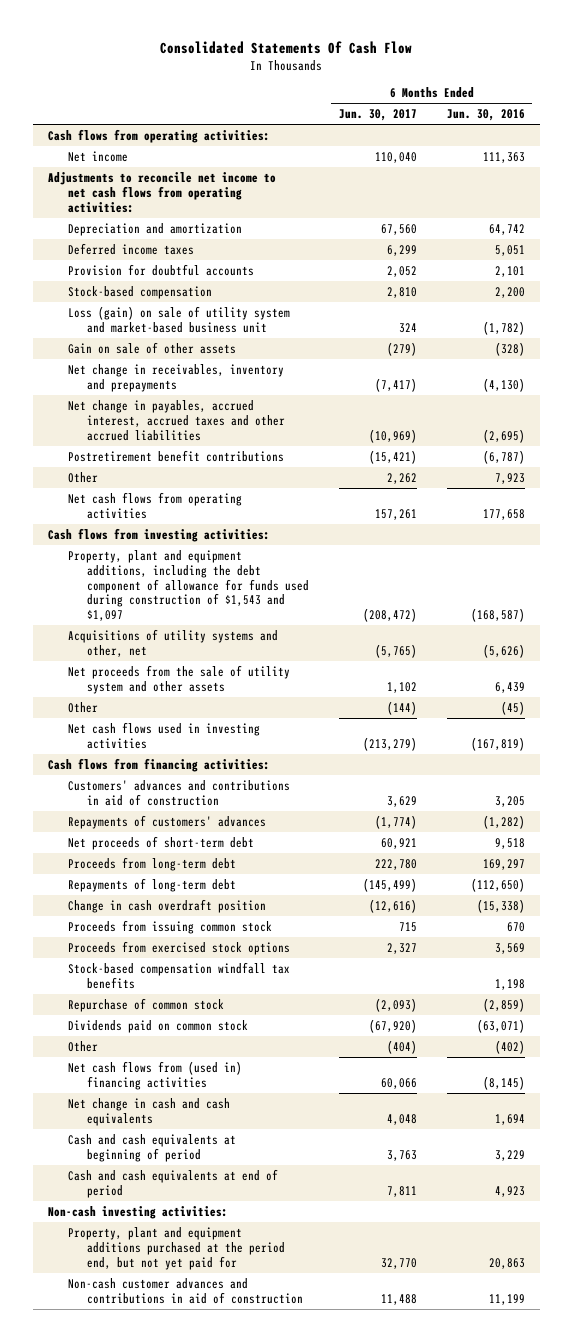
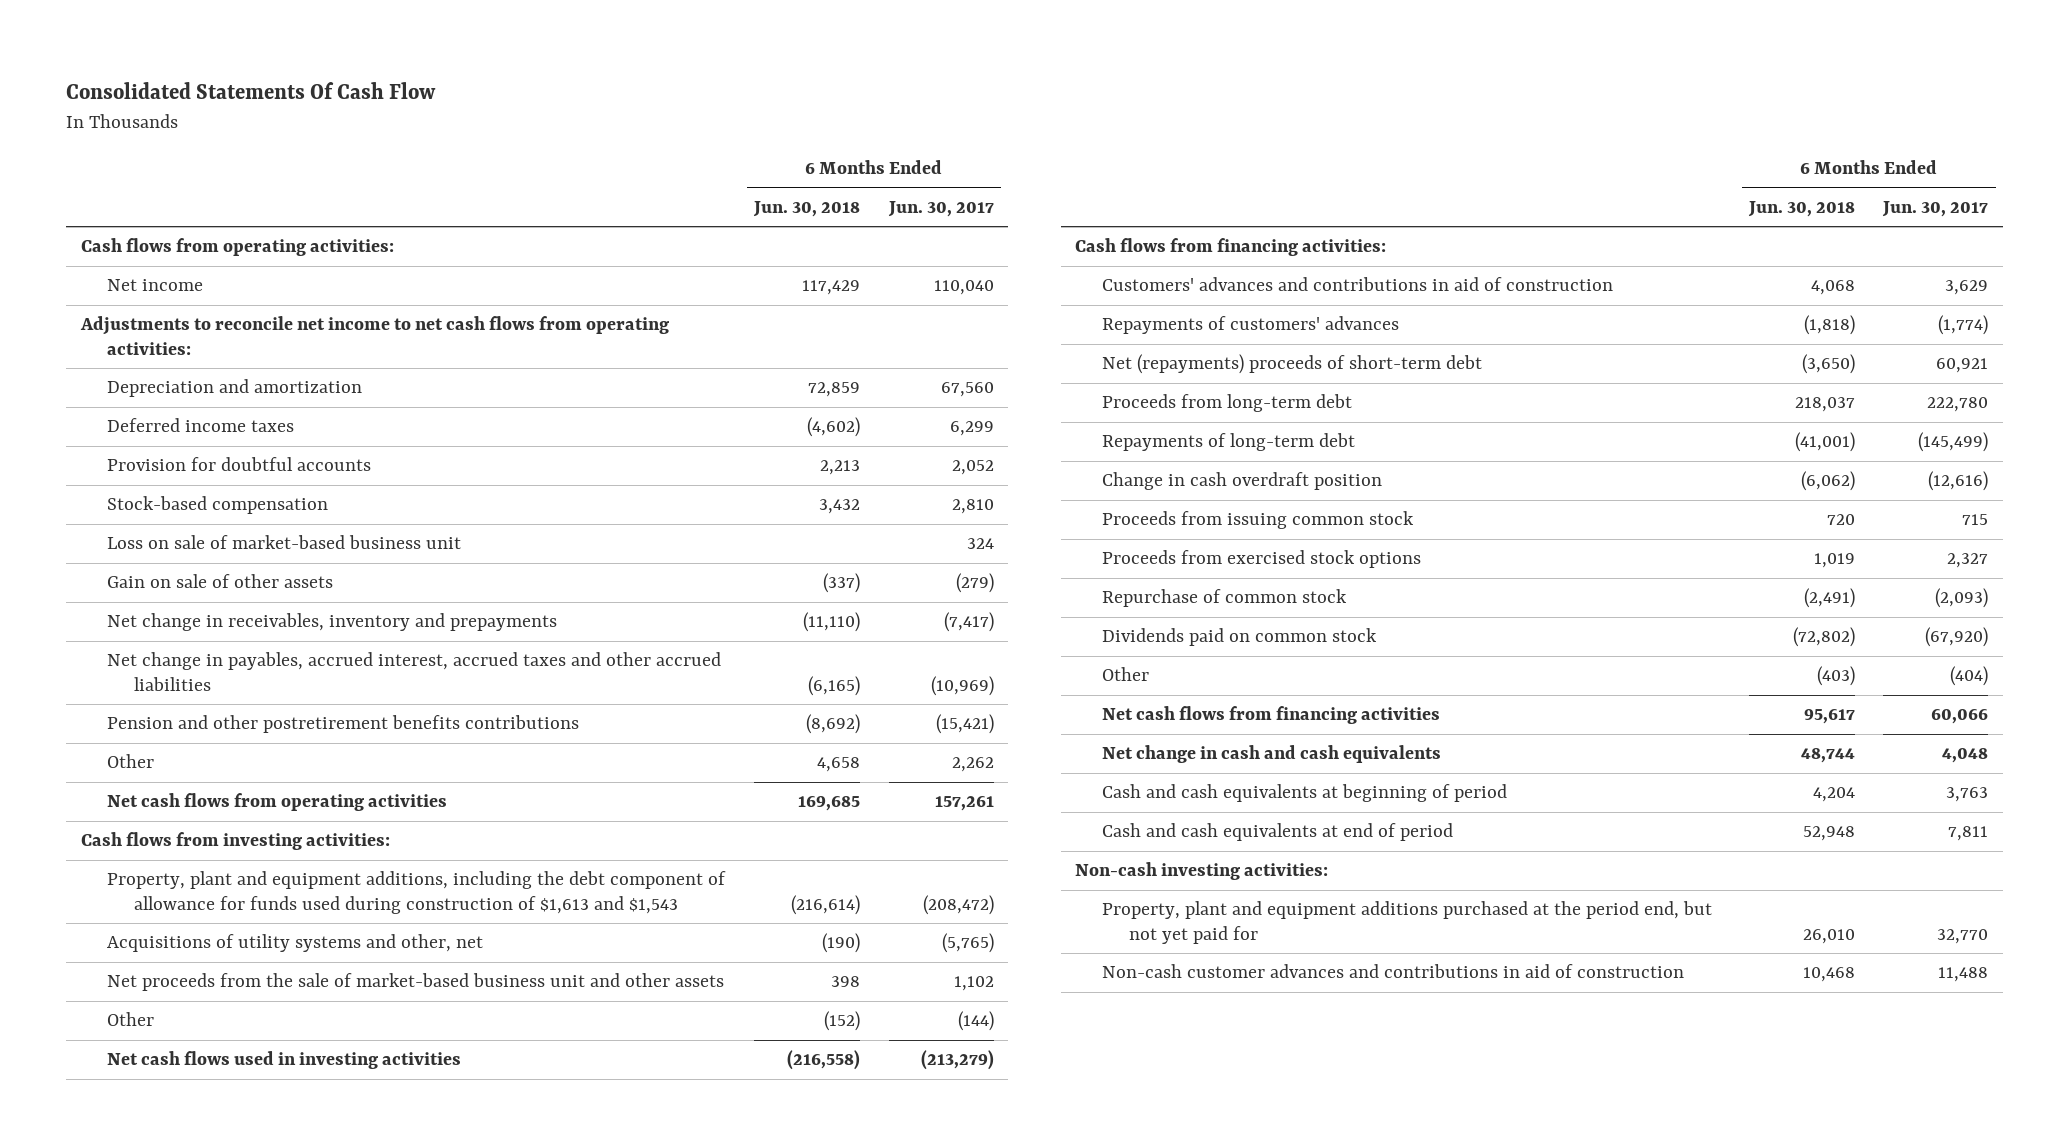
- | 6 Months Ended Jun. 30, 2017 | 6 Months Ended Jun. 30, 2016
+ | 6 Months Ended Jun. 30, 2018 | 6 Months Ended Jun. 30, 2017
- Loss (gain) on sale of utility system and market-based business unit | 324 | (1,782)
+ Loss on sale of market-based business unit | | 324
- Postretirement benefit contributions | (15,421) | (6,787)
+ Pension and other postretirement benefits contributions | (8,692) | (15,421)
- Property, plant and equipment additions, including the debt component of allowance for funds used during construction of $1,543 and $1,097 | (208,472) | (168,587)
+ Property, plant and equipment additions, including the debt component of allowance for funds used during construction of $1,613 and $1,543 | (216,614) | (208,472)
- Net proceeds from the sale of utility system and other assets | 1,102 | 6,439
+ Net proceeds from the sale of market-based business unit and other assets | 398 | 1,102
- Net proceeds of short-term debt | 60,921 | 9,518
+ Net (repayments) proceeds of short-term debt | (3,650) | 60,921
- Stock-based compensation windfall tax benefits | | 1,198
- Net cash flows from (used in) financing activities | 60,066 | (8,145)
+ Net cash flows from financing activities | 95,617 | 60,066

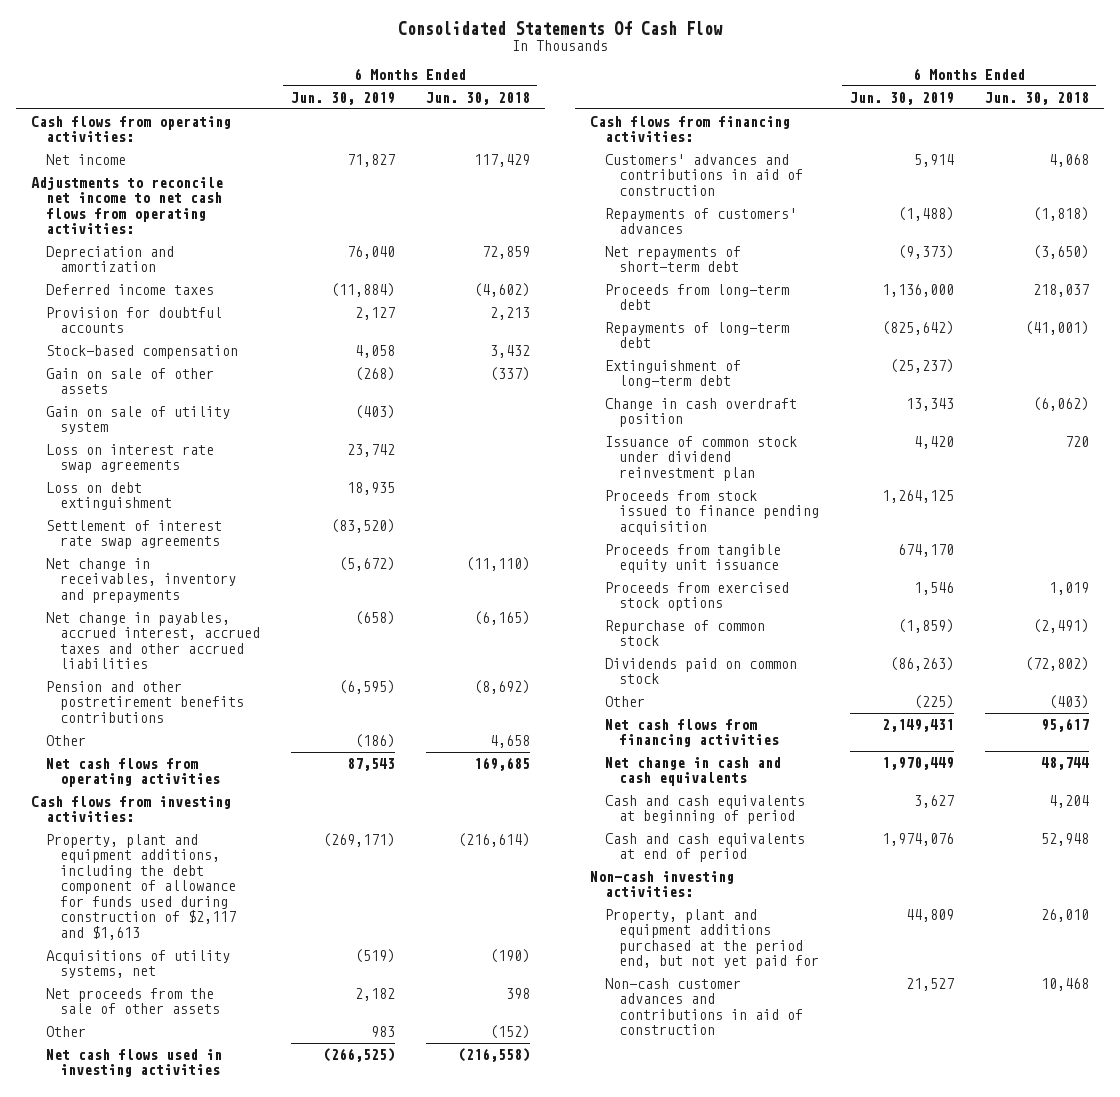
- | 6 Months Ended Jun. 30, 2018 | 6 Months Ended Jun. 30, 2017
+ | 6 Months Ended Jun. 30, 2019 | 6 Months Ended Jun. 30, 2018
- Loss on sale of market-based business unit | | 324
+ Gain on sale of utility system | (403) |
+ Loss on interest rate swap agreements | 23,742 |
+ Loss on debt extinguishment | 18,935 |
+ Settlement of interest rate swap agreements | (83,520) |
- Property, plant and equipment additions, including the debt component of allowance for funds used during construction of $1,613 and $1,543 | (216,614) | (208,472)
- Acquisitions of utility systems and other, net | (190) | (5,765)
- Net proceeds from the sale of market-based business unit and other assets | 398 | 1,102
+ Property, plant and equipment additions, including the debt component of allowance for funds used during construction of $2,117 and $1,613 | (269,171) | (216,614)
+ Acquisitions of utility systems, net | (519) | (190)
+ Net proceeds from the sale of other assets | 2,182 | 398
- Net (repayments) proceeds of short-term debt | (3,650) | 60,921
+ Net repayments of short-term debt | (9,373) | (3,650)
+ Extinguishment of long-term debt | (25,237) |
- Proceeds from issuing common stock | 720 | 715
+ Issuance of common stock under dividend reinvestment plan | 4,420 | 720
+ Proceeds from stock issued to finance pending acquisition | 1,264,125 |
+ Proceeds from tangible equity unit issuance | 674,170 |

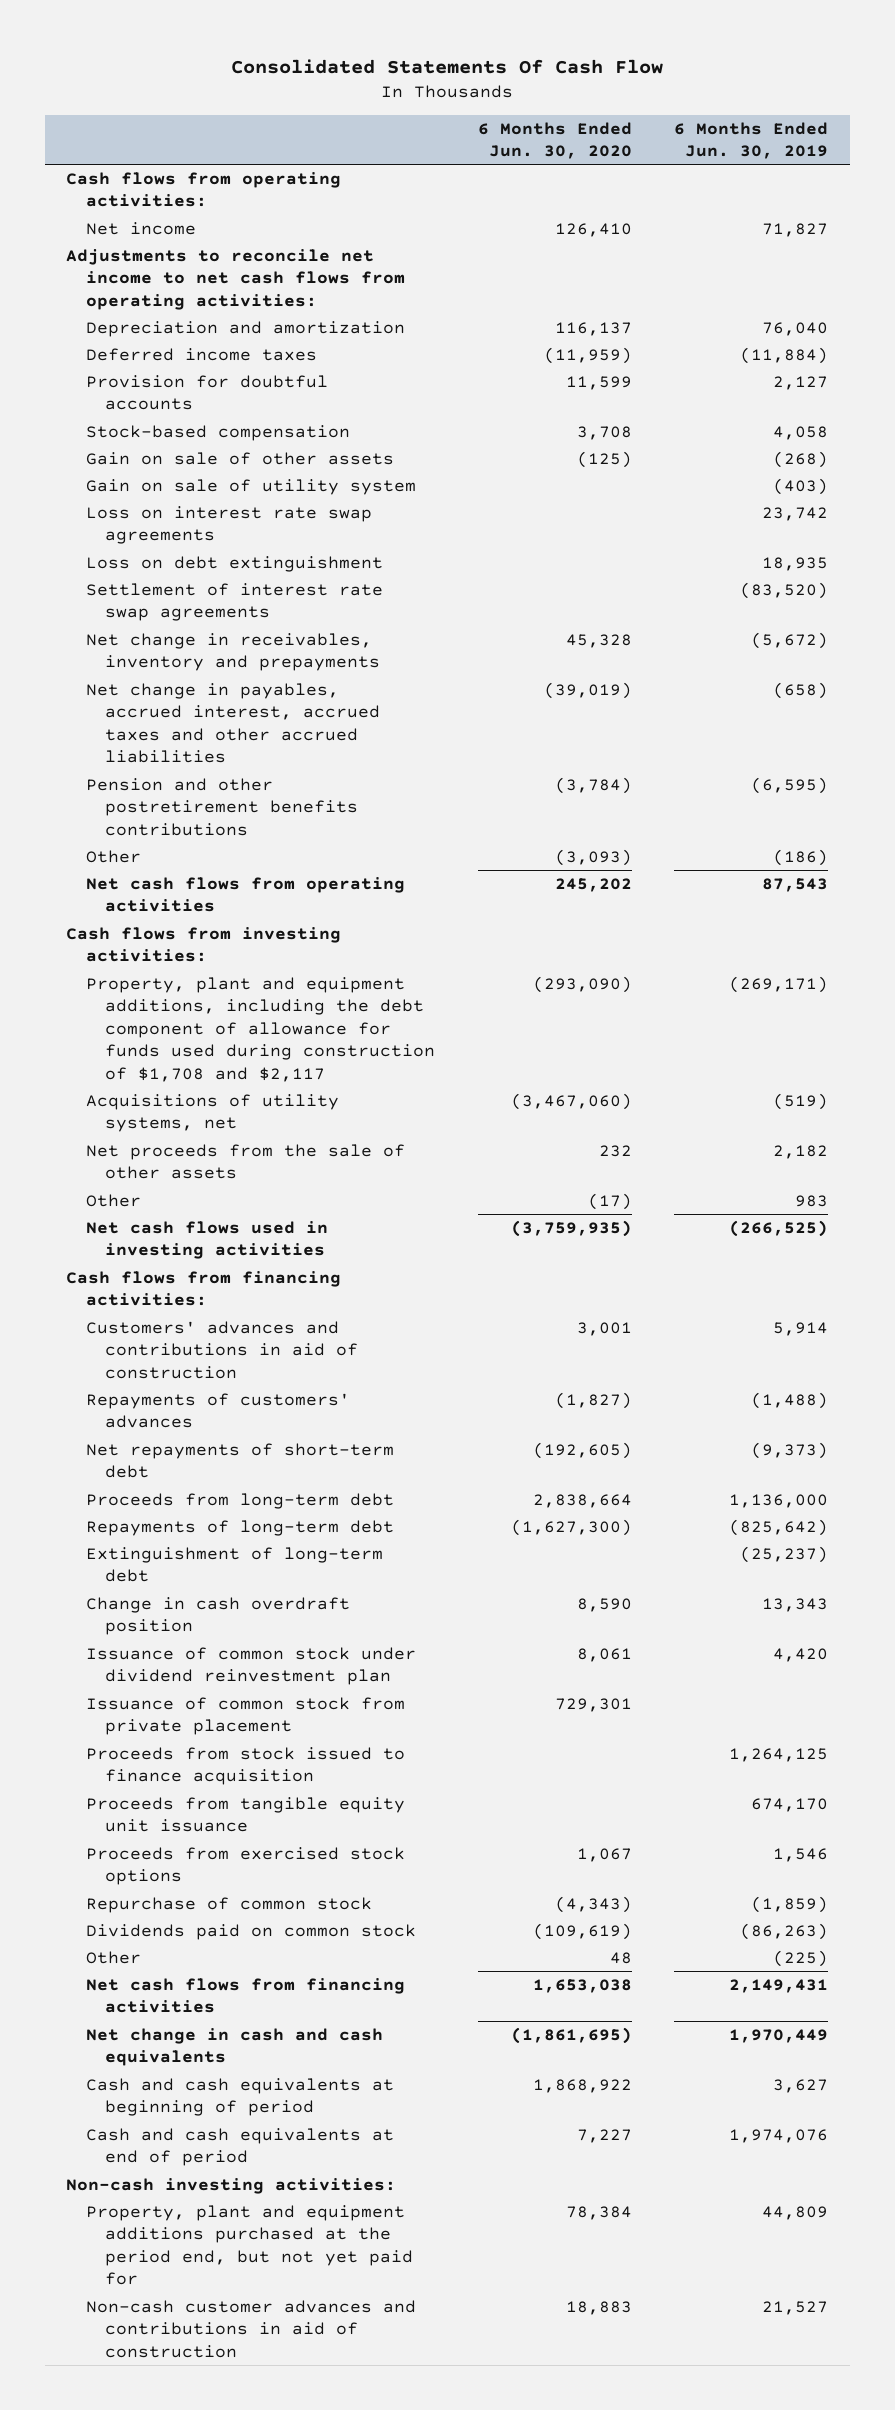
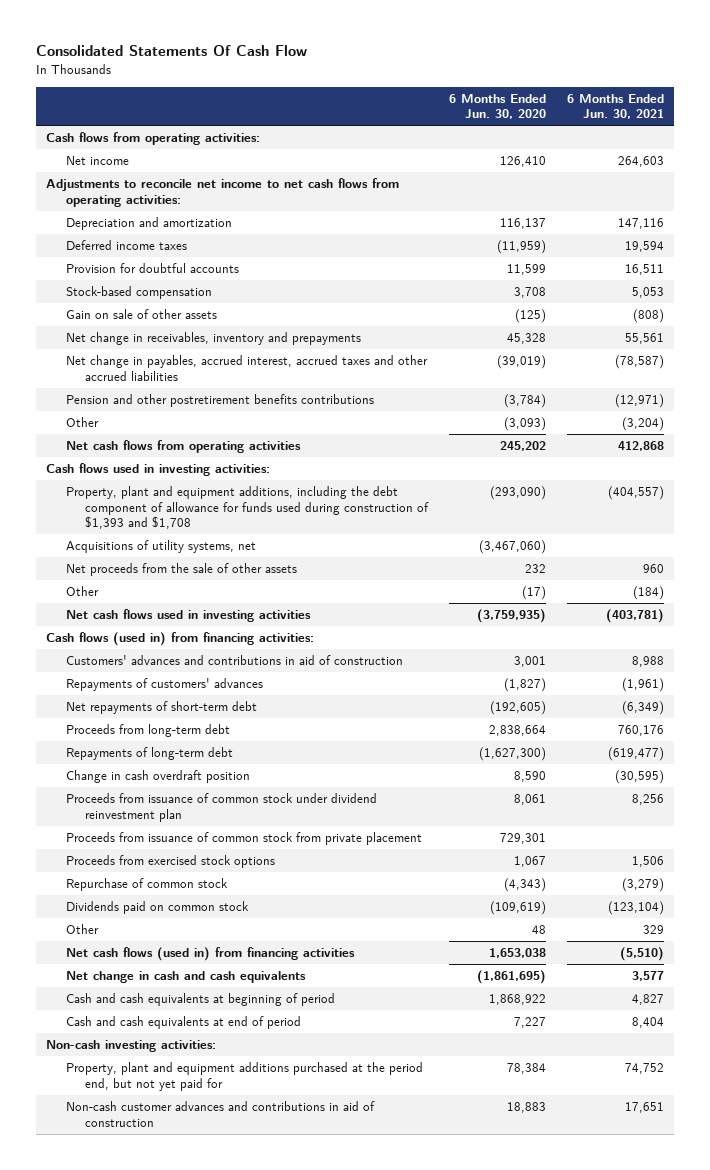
- | 6 Months Ended Jun. 30, 2020 | 6 Months Ended Jun. 30, 2019
+ | 6 Months Ended Jun. 30, 2020 | 6 Months Ended Jun. 30, 2021
- Gain on sale of utility system | | (403)
- Loss on interest rate swap agreements | | 23,742
- Loss on debt extinguishment | | 18,935
- Settlement of interest rate swap agreements | | (83,520)
- Cash flows from investing activities:
- Property, plant and equipment additions, including the debt component of allowance for funds used during construction of $1,708 and $2,117 | (293,090) | (269,171)
+ Cash flows used in investing activities:
+ Property, plant and equipment additions, including the debt component of allowance for funds used during construction of $1,393 and $1,708 | (293,090) | (404,557)
- Cash flows from financing activities:
+ Cash flows (used in) from financing activities:
- Extinguishment of long-term debt | | (25,237)
- Issuance of common stock under dividend reinvestment plan | 8,061 | 4,420
- Issuance of common stock from private placement | 729,301 |
- Proceeds from stock issued to finance acquisition | | 1,264,125
- Proceeds from tangible equity unit issuance | | 674,170
+ Proceeds from issuance of common stock under dividend reinvestment plan | 8,061 | 8,256
+ Proceeds from issuance of common stock from private placement | 729,301 |
- Net cash flows from financing activities | 1,653,038 | 2,149,431
+ Net cash flows (used in) from financing activities | 1,653,038 | (5,510)

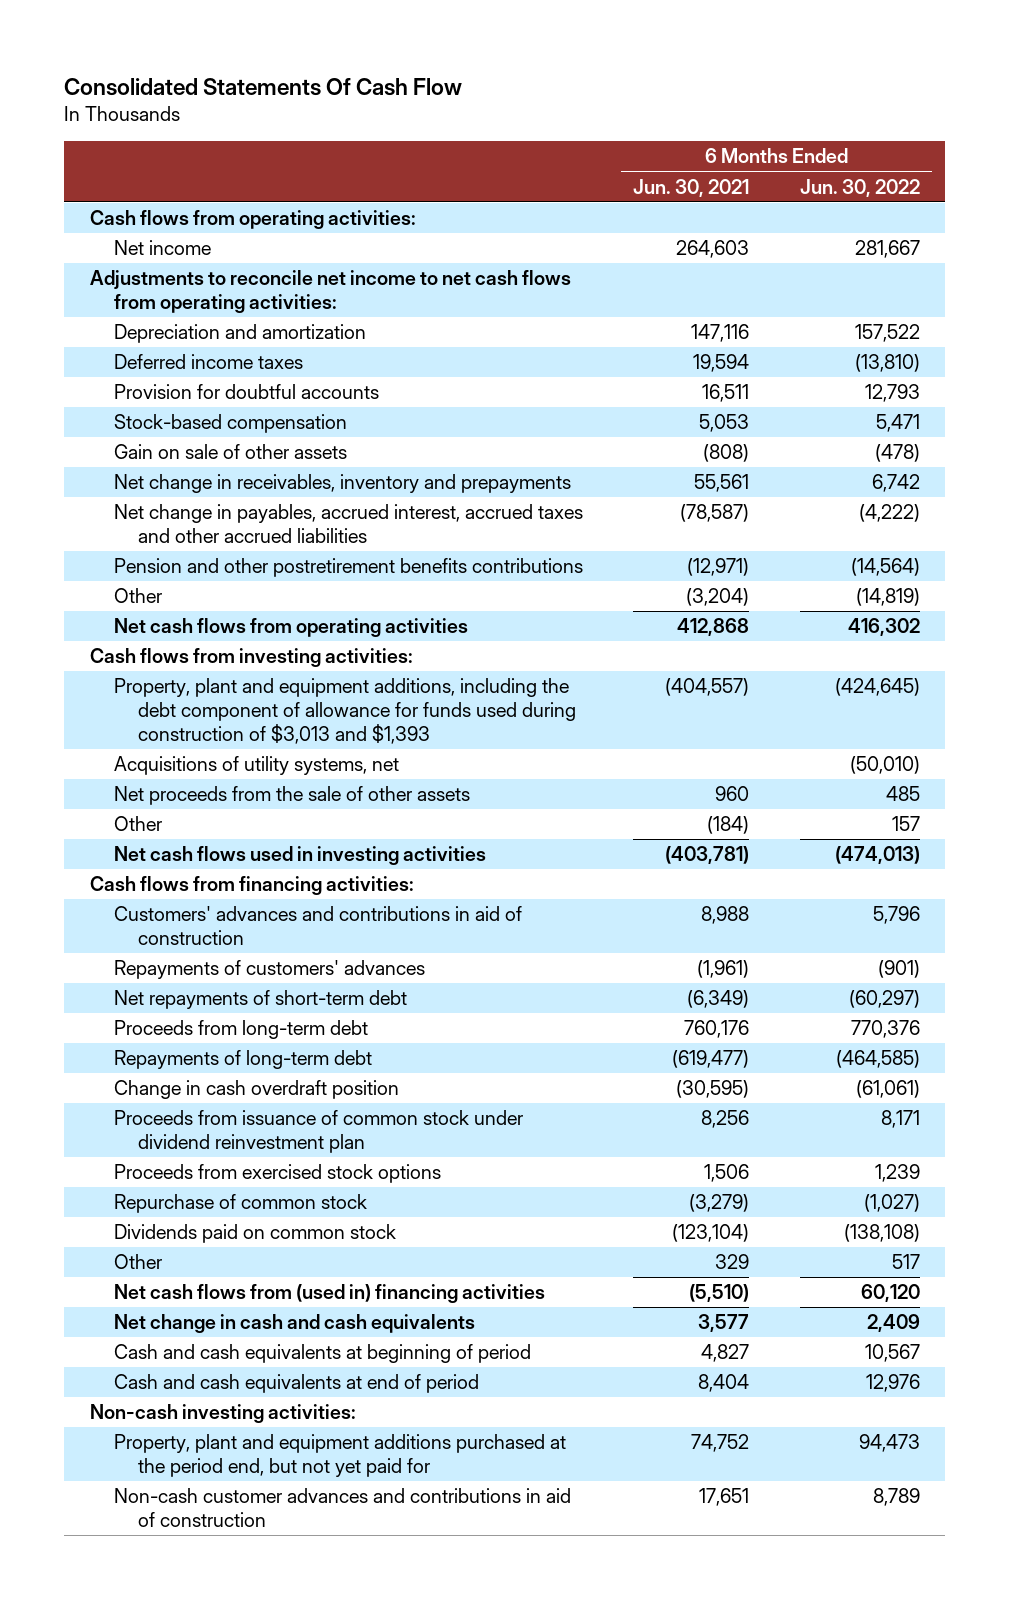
- | 6 Months Ended Jun. 30, 2020 | 6 Months Ended Jun. 30, 2021
+ | 6 Months Ended Jun. 30, 2021 | 6 Months Ended Jun. 30, 2022
- Cash flows used in investing activities:
- Property, plant and equipment additions, including the debt component of allowance for funds used during construction of $1,393 and $1,708 | (293,090) | (404,557)
+ Cash flows from investing activities:
+ Property, plant and equipment additions, including the debt component of allowance for funds used during construction of $3,013 and $1,393 | (404,557) | (424,645)
- Cash flows (used in) from financing activities:
+ Cash flows from financing activities:
- Proceeds from issuance of common stock from private placement | 729,301 |
- Net cash flows (used in) from financing activities | 1,653,038 | (5,510)
+ Net cash flows from (used in) financing activities | (5,510) | 60,120

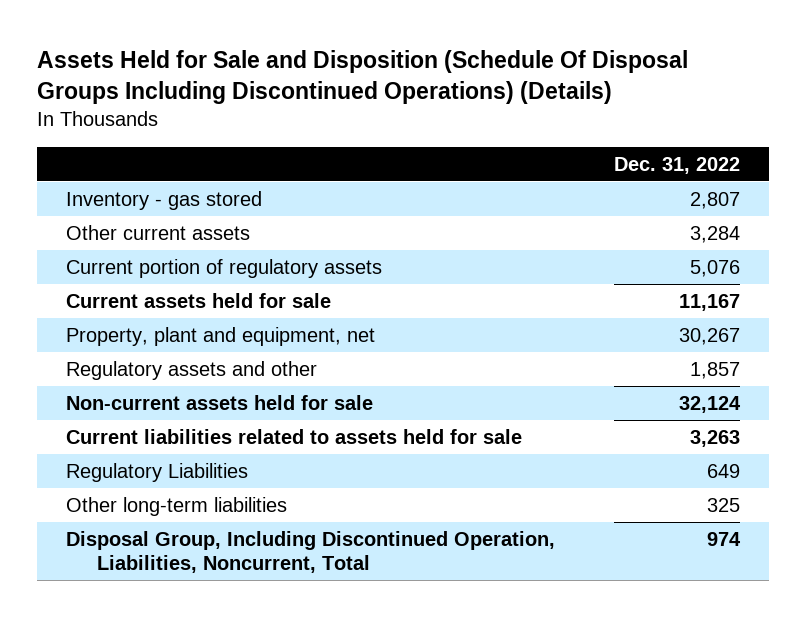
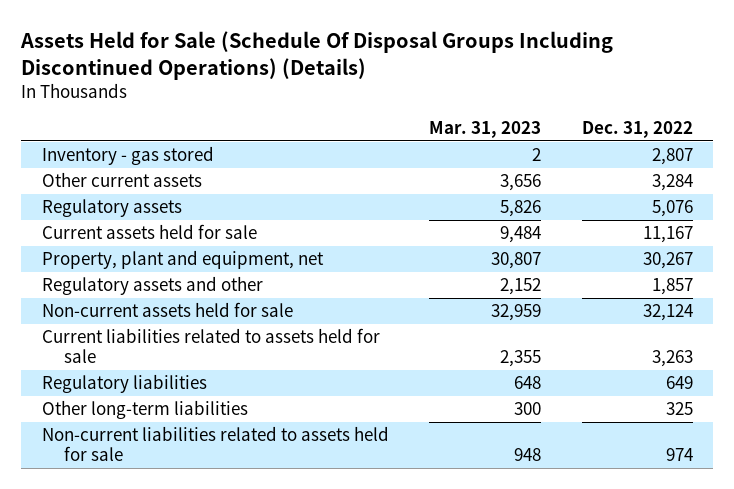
- Assets Held for Sale and Disposition (Schedule Of Disposal Groups Including Discontinued Operations) (Details)
+ Assets Held for Sale (Schedule Of Disposal Groups Including Discontinued Operations) (Details)
- | Dec. 31, 2022
+ | Mar. 31, 2023 | Dec. 31, 2022
- Current portion of regulatory assets | 5,076
+ Regulatory assets | 5,826 | 5,076
- Regulatory Liabilities | 649
+ Regulatory liabilities | 648 | 649
- Disposal Group, Including Discontinued Operation, Liabilities, Noncurrent, Total | 974
+ Non-current liabilities related to assets held for sale | 948 | 974

